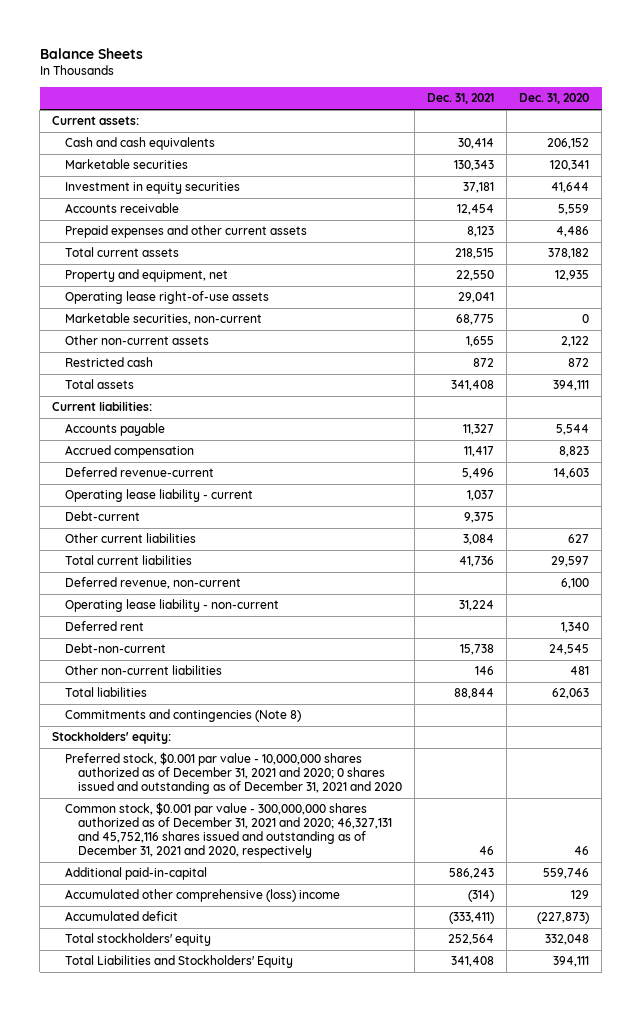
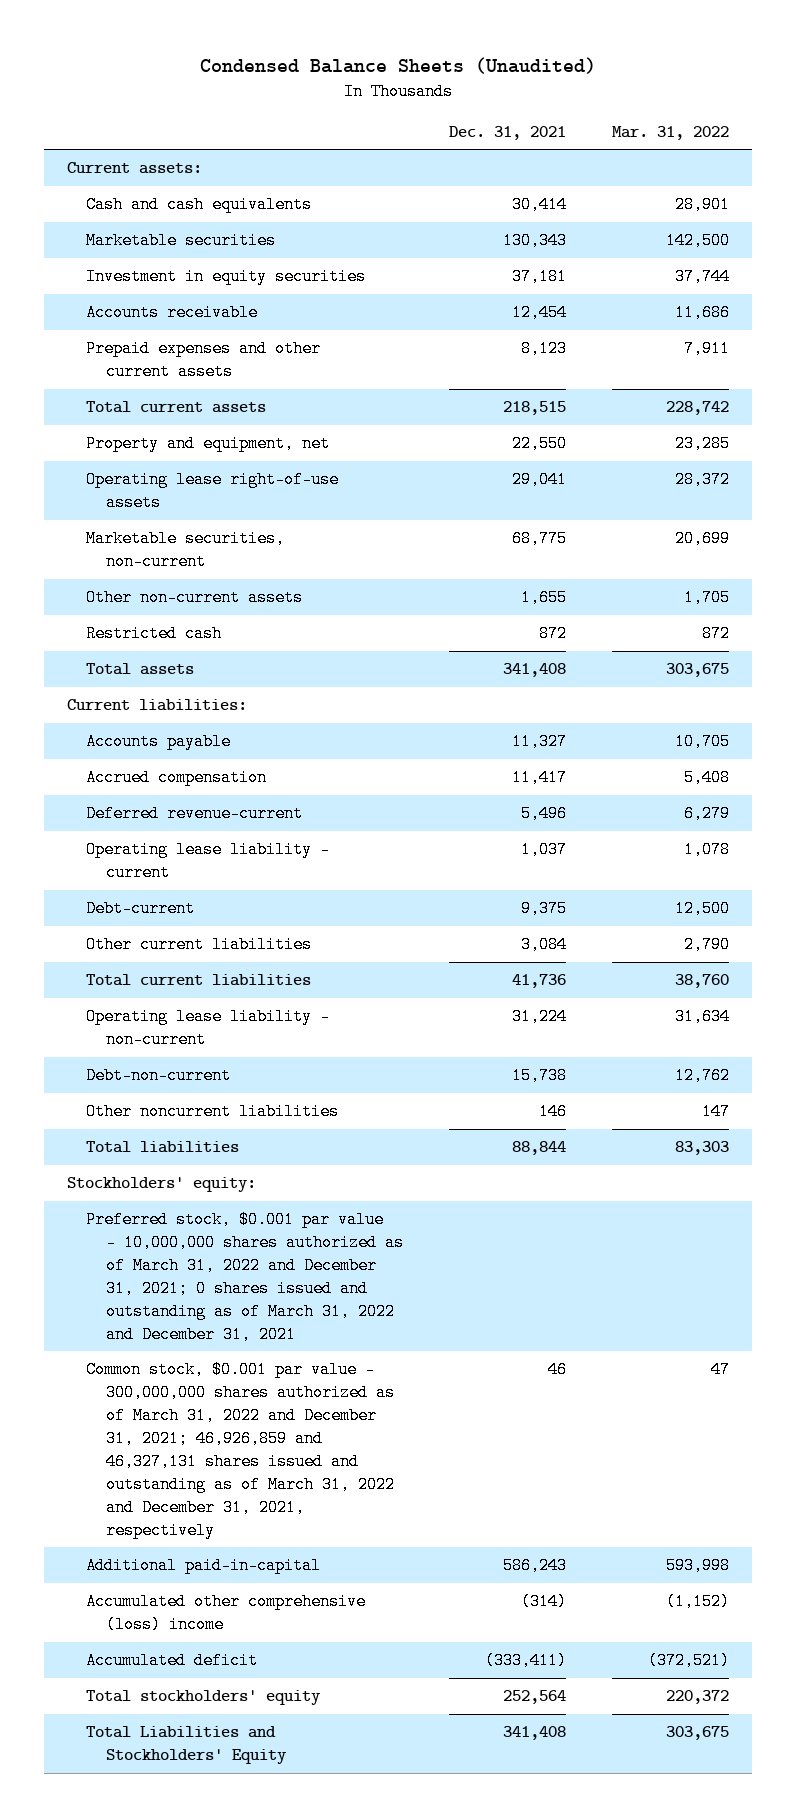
- Balance Sheets
+ Condensed Balance Sheets (Unaudited)
- | Dec. 31, 2021 | Dec. 31, 2020
+ | Dec. 31, 2021 | Mar. 31, 2022
- Deferred revenue, non-current | | 6,100
- Deferred rent | | 1,340
- Other non-current liabilities | 146 | 481
+ Other noncurrent liabilities | 146 | 147
- Commitments and contingencies (Note 8)
- Preferred stock, $0.001 par value - 10,000,000 shares authorized as of December 31, 2021 and 2020; 0 shares issued and outstanding as of December 31, 2021 and 2020
- Common stock, $0.001 par value - 300,000,000 shares authorized as of December 31, 2021 and 2020; 46,327,131 and 45,752,116 shares issued and outstanding as of December 31, 2021 and 2020, respectively | 46 | 46
+ Preferred stock, $0.001 par value - 10,000,000 shares authorized as of March 31, 2022 and December 31, 2021; 0 shares issued and outstanding as of March 31, 2022 and December 31, 2021
+ Common stock, $0.001 par value - 300,000,000 shares authorized as of March 31, 2022 and December 31, 2021; 46,926,859 and 46,327,131 shares issued and outstanding as of March 31, 2022 and December 31, 2021, respectively | 46 | 47

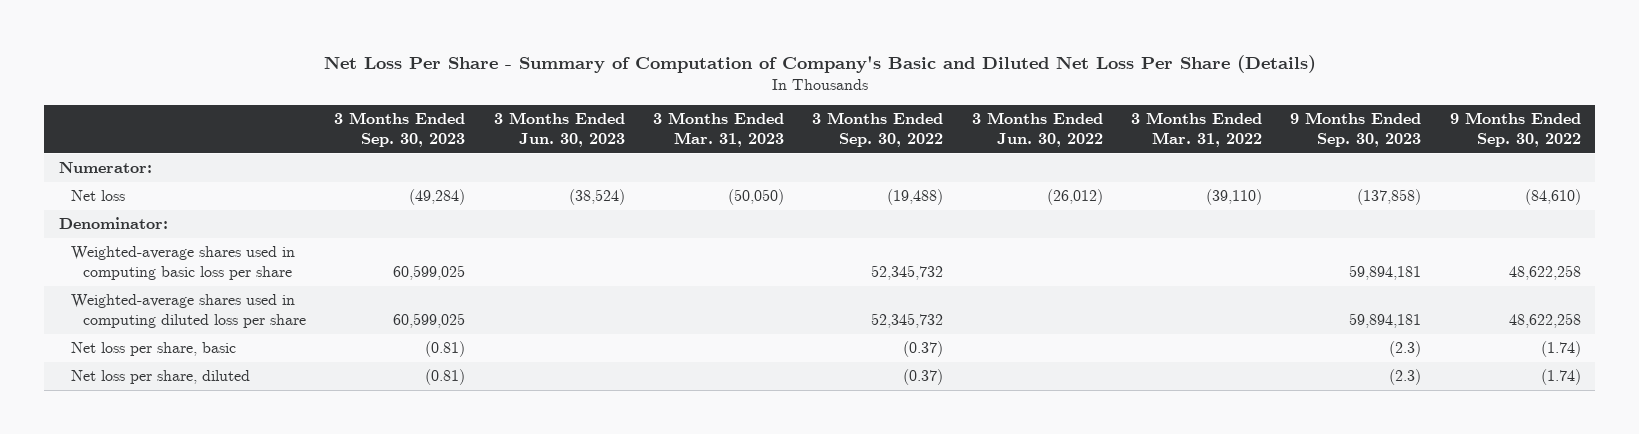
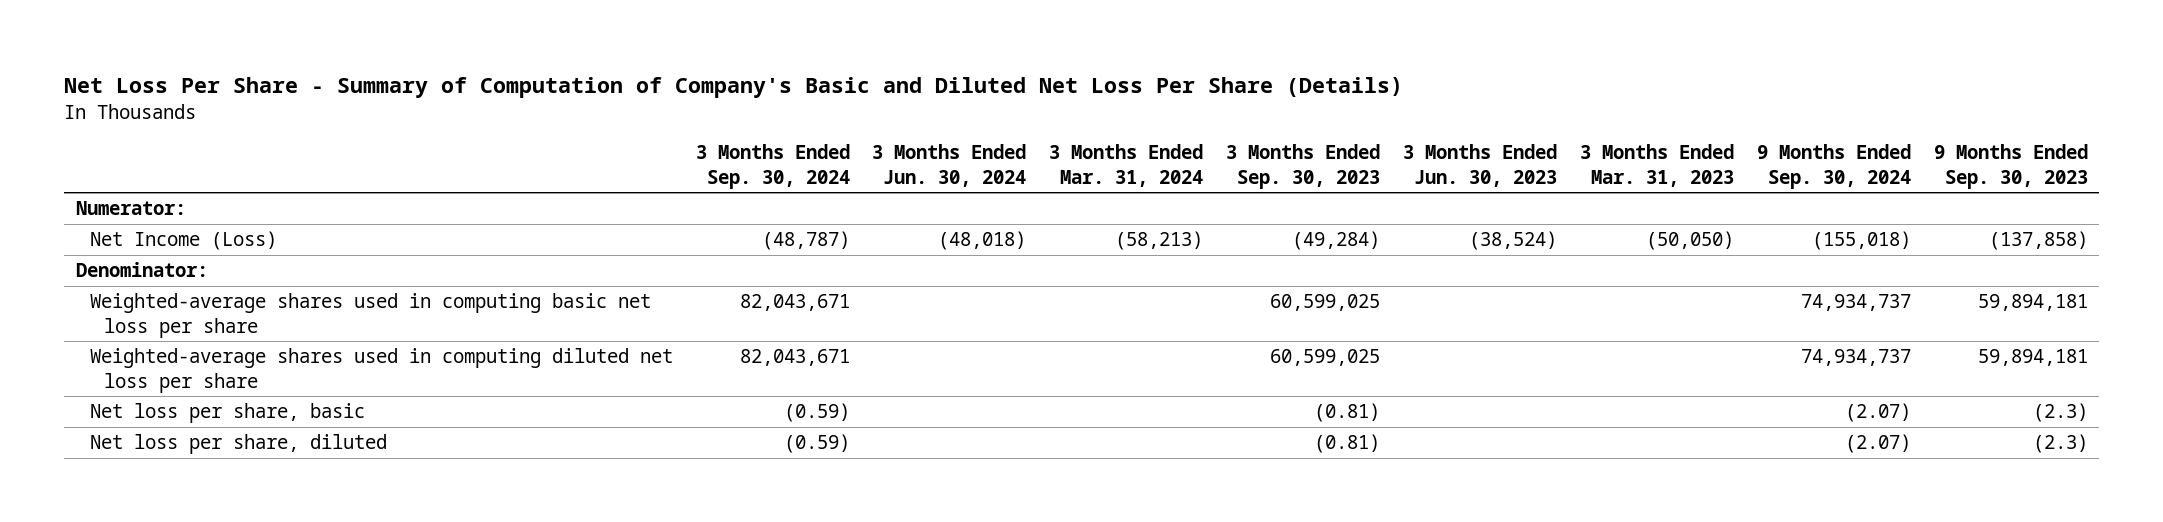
- | 3 Months Ended Sep. 30, 2023 | 3 Months Ended Jun. 30, 2023 | 3 Months Ended Mar. 31, 2023 | 3 Months Ended Sep. 30, 2022 | 3 Months Ended Jun. 30, 2022 | 3 Months Ended Mar. 31, 2022 | 9 Months Ended Sep. 30, 2023 | 9 Months Ended Sep. 30, 2022
+ | 3 Months Ended Sep. 30, 2024 | 3 Months Ended Jun. 30, 2024 | 3 Months Ended Mar. 31, 2024 | 3 Months Ended Sep. 30, 2023 | 3 Months Ended Jun. 30, 2023 | 3 Months Ended Mar. 31, 2023 | 9 Months Ended Sep. 30, 2024 | 9 Months Ended Sep. 30, 2023
- Net loss | (49,284) | (38,524) | (50,050) | (19,488) | (26,012) | (39,110) | (137,858) | (84,610)
+ Net Income (Loss) | (48,787) | (48,018) | (58,213) | (49,284) | (38,524) | (50,050) | (155,018) | (137,858)
- Weighted-average shares used in computing basic loss per share | 60,599,025 | | | 52,345,732 | | | 59,894,181 | 48,622,258
- Weighted-average shares used in computing diluted loss per share | 60,599,025 | | | 52,345,732 | | | 59,894,181 | 48,622,258
+ Weighted-average shares used in computing basic net loss per share | 82,043,671 | | | 60,599,025 | | | 74,934,737 | 59,894,181
+ Weighted-average shares used in computing diluted net loss per share | 82,043,671 | | | 60,599,025 | | | 74,934,737 | 59,894,181

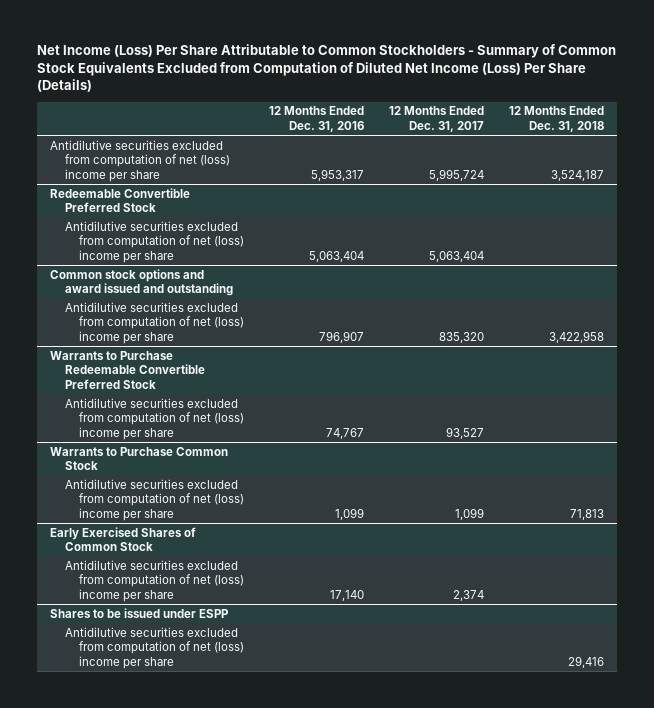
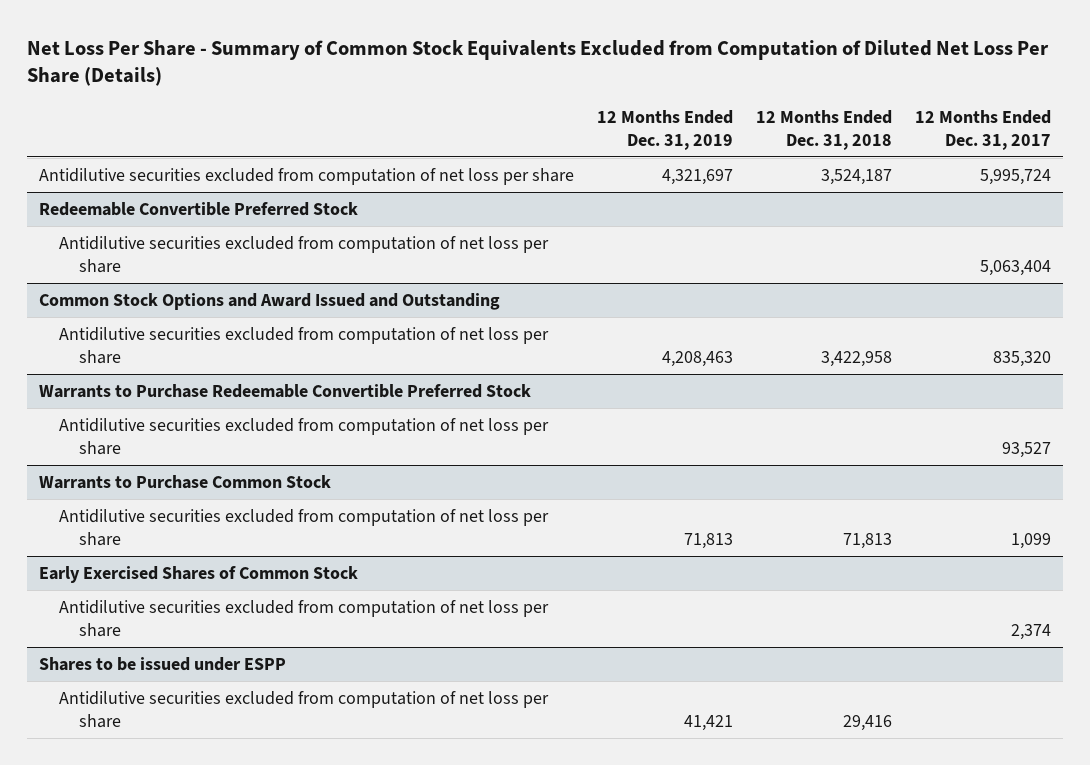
- Net Income (Loss) Per Share Attributable to Common Stockholders - Summary of Common Stock Equivalents Excluded from Computation of Diluted Net Income (Loss) Per Share (Details)
+ Net Loss Per Share - Summary of Common Stock Equivalents Excluded from Computation of Diluted Net Loss Per Share (Details)
- | 12 Months Ended Dec. 31, 2016 | 12 Months Ended Dec. 31, 2017 | 12 Months Ended Dec. 31, 2018
+ | 12 Months Ended Dec. 31, 2019 | 12 Months Ended Dec. 31, 2018 | 12 Months Ended Dec. 31, 2017
- Antidilutive securities excluded from computation of net (loss) income per share | 5,953,317 | 5,995,724 | 3,524,187
+ Antidilutive securities excluded from computation of net loss per share | 4,321,697 | 3,524,187 | 5,995,724
@ Redeemable Convertible Preferred Stock
- Antidilutive securities excluded from computation of net (loss) income per share | 5,063,404 | 5,063,404 |
- Common stock options and award issued and outstanding
- Antidilutive securities excluded from computation of net (loss) income per share | 796,907 | 835,320 | 3,422,958
@ Redeemable Convertible Preferred Stock
+ Antidilutive securities excluded from computation of net loss per share | | | 5,063,404
+ Common Stock Options and Award Issued and Outstanding
+ Antidilutive securities excluded from computation of net loss per share | 4,208,463 | 3,422,958 | 835,320
@ Warrants to Purchase Redeemable Convertible Preferred Stock
- Antidilutive securities excluded from computation of net (loss) income per share | 74,767 | 93,527 |
+ Antidilutive securities excluded from computation of net loss per share | | | 93,527
@ Warrants to Purchase Common Stock
- Antidilutive securities excluded from computation of net (loss) income per share | 1,099 | 1,099 | 71,813
+ Antidilutive securities excluded from computation of net loss per share | 71,813 | 71,813 | 1,099
@ Early Exercised Shares of Common Stock
- Antidilutive securities excluded from computation of net (loss) income per share | 17,140 | 2,374 |
+ Antidilutive securities excluded from computation of net loss per share | | | 2,374
@ Shares to be issued under ESPP
- Antidilutive securities excluded from computation of net (loss) income per share | | | 29,416
+ Antidilutive securities excluded from computation of net loss per share | 41,421 | 29,416 |

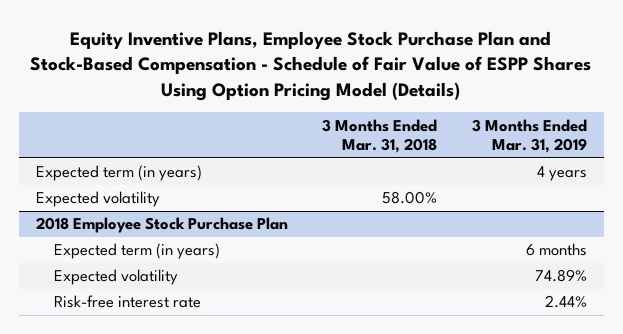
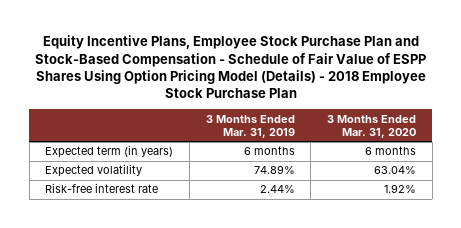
- Equity Inventive Plans, Employee Stock Purchase Plan and Stock-Based Compensation - Schedule of Fair Value of ESPP Shares Using Option Pricing Model (Details)
+ Equity Incentive Plans, Employee Stock Purchase Plan and Stock-Based Compensation - Schedule of Fair Value of ESPP Shares Using Option Pricing Model (Details) - 2018 Employee Stock Purchase Plan
- | 3 Months Ended Mar. 31, 2018 | 3 Months Ended Mar. 31, 2019
+ | 3 Months Ended Mar. 31, 2019 | 3 Months Ended Mar. 31, 2020
- Expected term (in years) | | 4 years
- Expected volatility | 58.00% |
- 2018 Employee Stock Purchase Plan

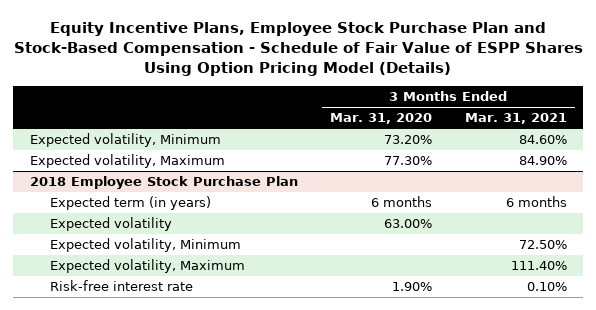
- Equity Incentive Plans, Employee Stock Purchase Plan and Stock-Based Compensation - Schedule of Fair Value of ESPP Shares Using Option Pricing Model (Details) - 2018 Employee Stock Purchase Plan
+ Equity Incentive Plans, Employee Stock Purchase Plan and Stock-Based Compensation - Schedule of Fair Value of ESPP Shares Using Option Pricing Model (Details)
- | 3 Months Ended Mar. 31, 2019 | 3 Months Ended Mar. 31, 2020
+ | 3 Months Ended Mar. 31, 2020 | 3 Months Ended Mar. 31, 2021
+ Expected volatility, Minimum | 73.20% | 84.60%
+ Expected volatility, Maximum | 77.30% | 84.90%
+ 2018 Employee Stock Purchase Plan
- Expected volatility | 74.89% | 63.04%
- Risk-free interest rate | 2.44% | 1.92%
+ Expected volatility | 63.00% |
+ Expected volatility, Minimum | | 72.50%
+ Expected volatility, Maximum | | 111.40%
+ Risk-free interest rate | 1.90% | 0.10%

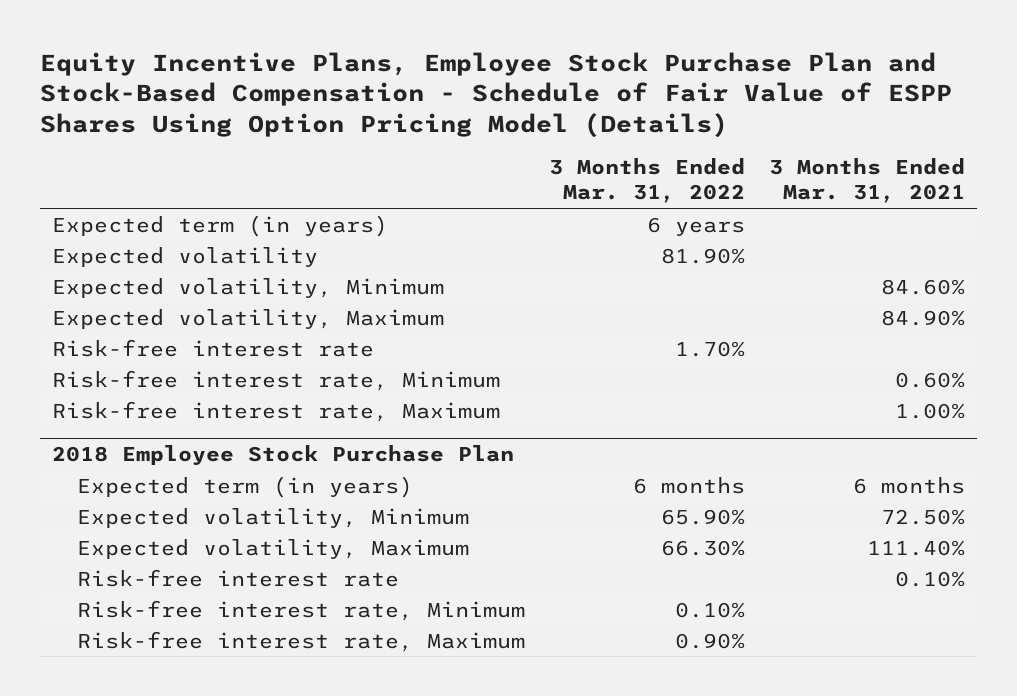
- | 3 Months Ended Mar. 31, 2020 | 3 Months Ended Mar. 31, 2021
+ | 3 Months Ended Mar. 31, 2022 | 3 Months Ended Mar. 31, 2021
+ Expected term (in years) | 6 years |
+ Expected volatility | 81.90% |
+ Risk-free interest rate | 1.70% |
+ Risk-free interest rate, Minimum | | 0.60%
+ Risk-free interest rate, Maximum | | 1.00%
@ 2018 Employee Stock Purchase Plan
- Expected volatility | 63.00% |
+ Risk-free interest rate, Minimum | 0.10% |
+ Risk-free interest rate, Maximum | 0.90% |

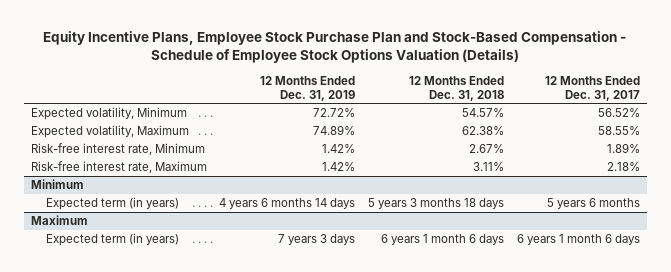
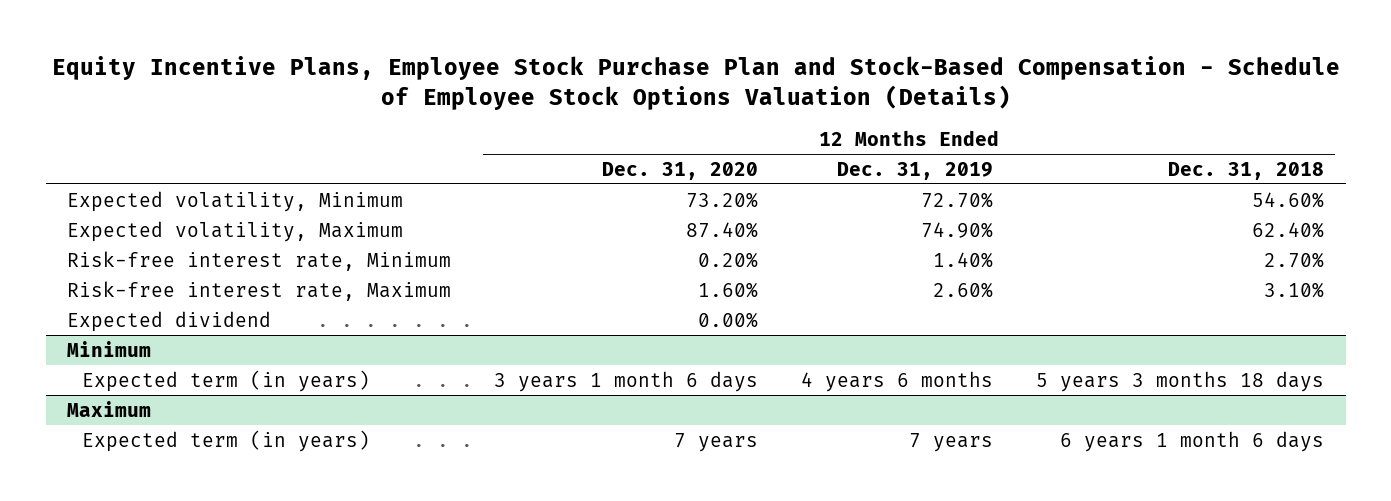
- | 12 Months Ended Dec. 31, 2019 | 12 Months Ended Dec. 31, 2018 | 12 Months Ended Dec. 31, 2017
+ | 12 Months Ended Dec. 31, 2020 | 12 Months Ended Dec. 31, 2019 | 12 Months Ended Dec. 31, 2018
- Expected volatility, Minimum | 72.72% | 54.57% | 56.52%
- Expected volatility, Maximum | 74.89% | 62.38% | 58.55%
- Risk-free interest rate, Minimum | 1.42% | 2.67% | 1.89%
- Risk-free interest rate, Maximum | 1.42% | 3.11% | 2.18%
+ Expected volatility, Minimum | 73.20% | 72.70% | 54.60%
+ Expected volatility, Maximum | 87.40% | 74.90% | 62.40%
+ Risk-free interest rate, Minimum | 0.20% | 1.40% | 2.70%
+ Risk-free interest rate, Maximum | 1.60% | 2.60% | 3.10%
+ Expected dividend | 0.00% | |
@ Minimum
- Expected term (in years) | 4 years 6 months 14 days | 5 years 3 months 18 days | 5 years 6 months
+ Expected term (in years) | 3 years 1 month 6 days | 4 years 6 months | 5 years 3 months 18 days
@ Maximum
- Expected term (in years) | 7 years 3 days | 6 years 1 month 6 days | 6 years 1 month 6 days
+ Expected term (in years) | 7 years | 7 years | 6 years 1 month 6 days

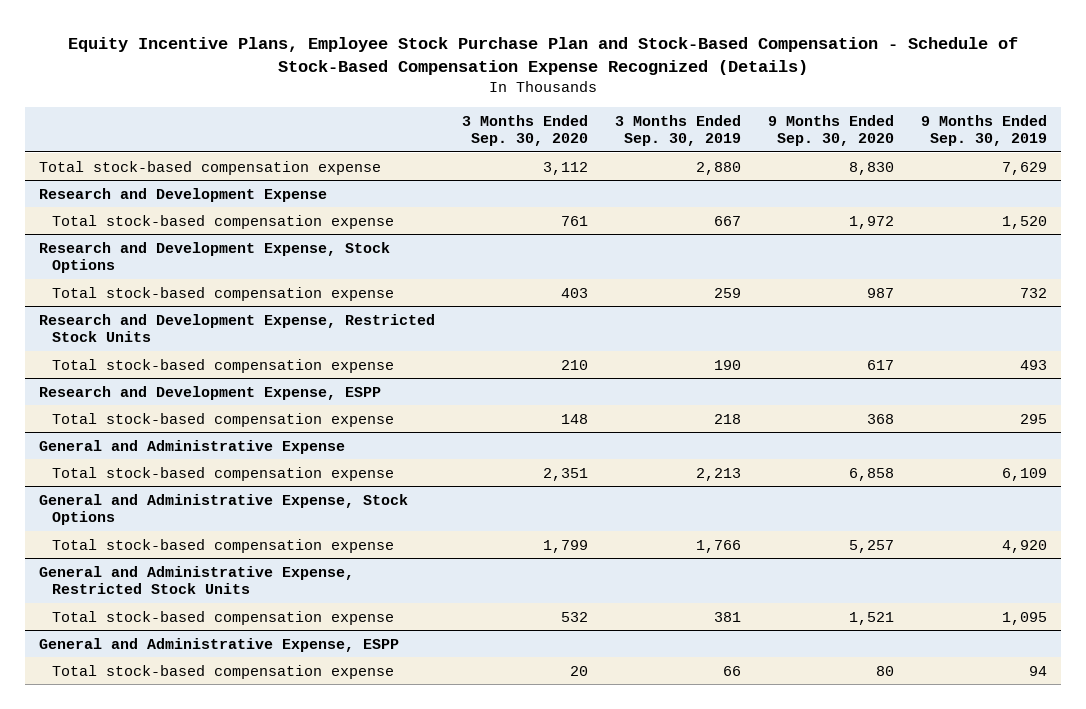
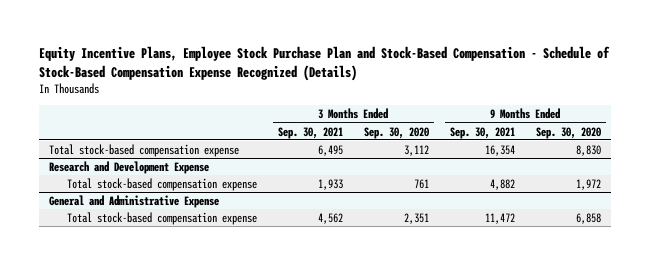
- | 3 Months Ended Sep. 30, 2020 | 3 Months Ended Sep. 30, 2019 | 9 Months Ended Sep. 30, 2020 | 9 Months Ended Sep. 30, 2019
+ | 3 Months Ended Sep. 30, 2021 | 3 Months Ended Sep. 30, 2020 | 9 Months Ended Sep. 30, 2021 | 9 Months Ended Sep. 30, 2020
- Research and Development Expense, Stock Options
- Total stock-based compensation expense | 403 | 259 | 987 | 732
- Research and Development Expense, Restricted Stock Units
- Total stock-based compensation expense | 210 | 190 | 617 | 493
- Research and Development Expense, ESPP
- Total stock-based compensation expense | 148 | 218 | 368 | 295
- General and Administrative Expense, Stock Options
- Total stock-based compensation expense | 1,799 | 1,766 | 5,257 | 4,920
- General and Administrative Expense, Restricted Stock Units
- Total stock-based compensation expense | 532 | 381 | 1,521 | 1,095
- General and Administrative Expense, ESPP
- Total stock-based compensation expense | 20 | 66 | 80 | 94

